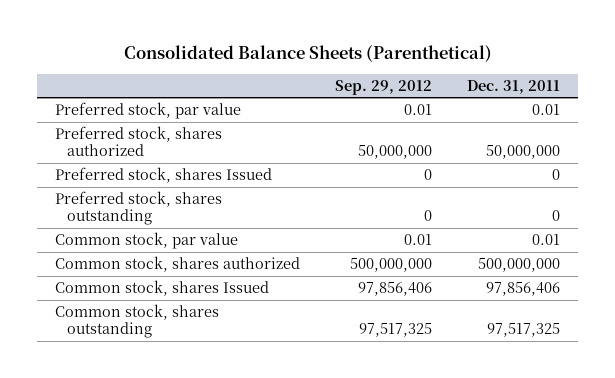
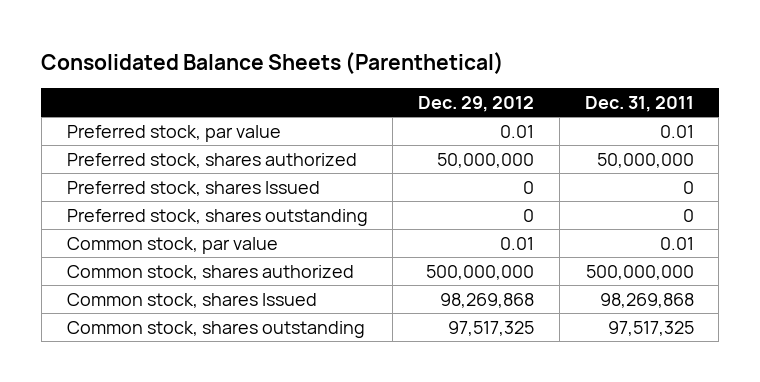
- | Sep. 29, 2012 | Dec. 31, 2011
+ | Dec. 29, 2012 | Dec. 31, 2011
- Common stock, shares Issued | 97,856,406 | 97,856,406
+ Common stock, shares Issued | 98,269,868 | 98,269,868

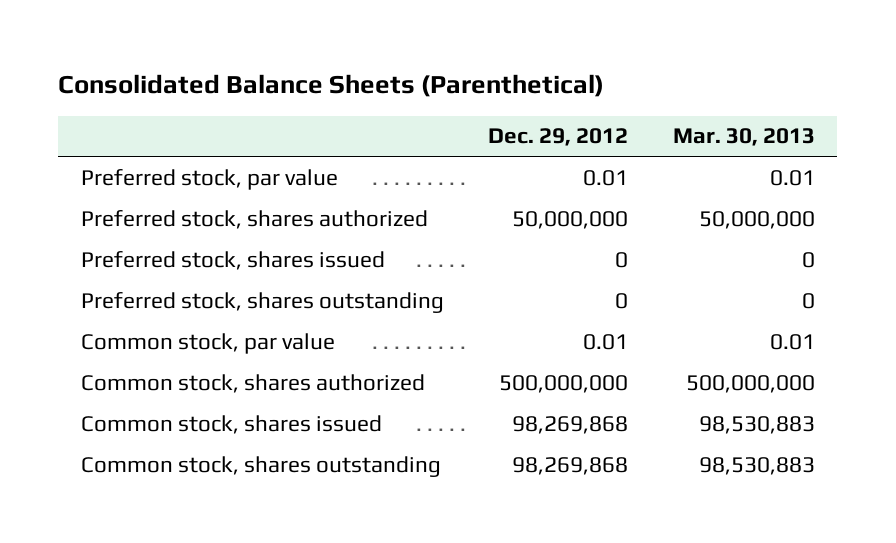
- | Dec. 29, 2012 | Dec. 31, 2011
+ | Dec. 29, 2012 | Mar. 30, 2013
- Preferred stock, shares Issued | 0 | 0
+ Preferred stock, shares issued | 0 | 0
- Common stock, shares Issued | 98,269,868 | 98,269,868
- Common stock, shares outstanding | 97,517,325 | 97,517,325
+ Common stock, shares issued | 98,269,868 | 98,530,883
+ Common stock, shares outstanding | 98,269,868 | 98,530,883

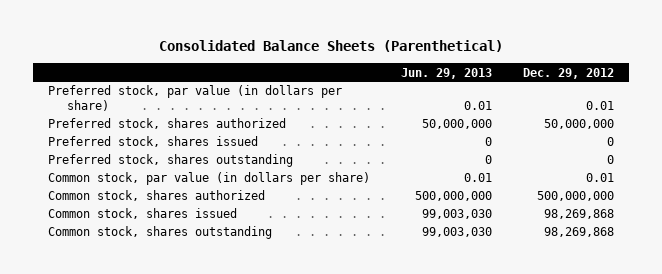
- | Dec. 29, 2012 | Mar. 30, 2013
+ | Jun. 29, 2013 | Dec. 29, 2012
- Preferred stock, par value | 0.01 | 0.01
+ Preferred stock, par value (in dollars per share) | 0.01 | 0.01
- Common stock, par value | 0.01 | 0.01
+ Common stock, par value (in dollars per share) | 0.01 | 0.01

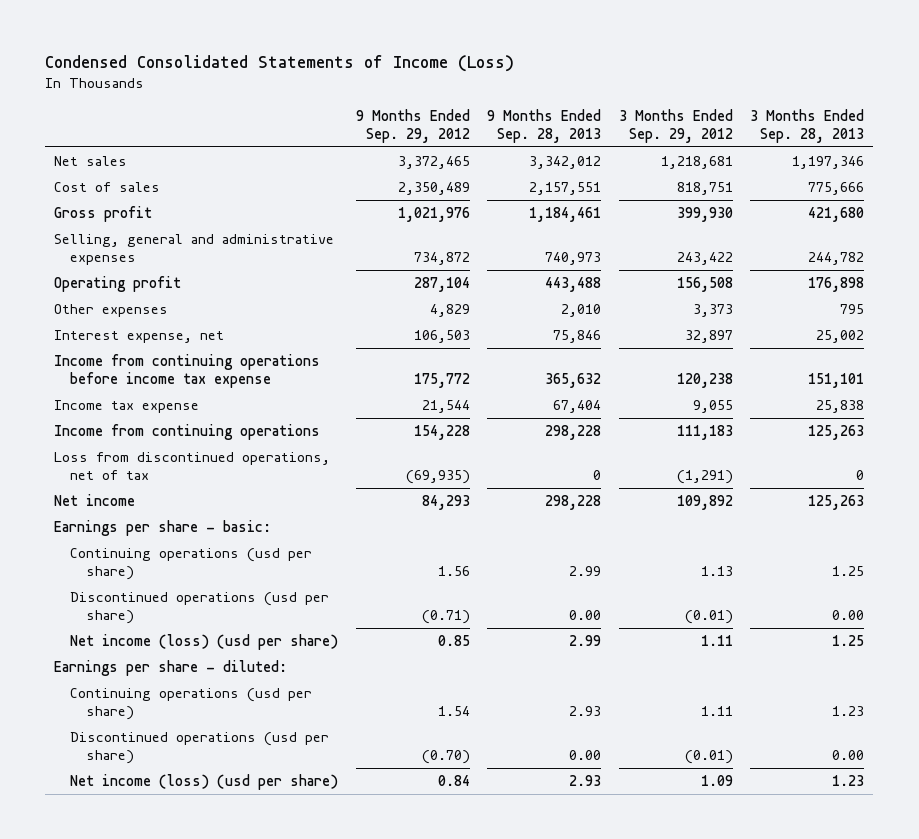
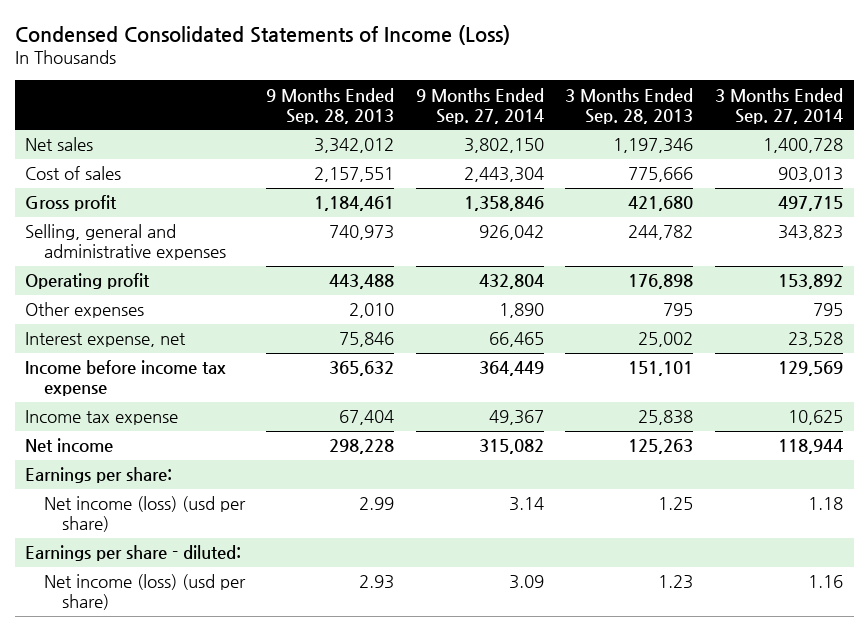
- | 9 Months Ended Sep. 29, 2012 | 9 Months Ended Sep. 28, 2013 | 3 Months Ended Sep. 29, 2012 | 3 Months Ended Sep. 28, 2013
+ | 9 Months Ended Sep. 28, 2013 | 9 Months Ended Sep. 27, 2014 | 3 Months Ended Sep. 28, 2013 | 3 Months Ended Sep. 27, 2014
- Income from continuing operations before income tax expense | 175,772 | 365,632 | 120,238 | 151,101
+ Income before income tax expense | 365,632 | 364,449 | 151,101 | 129,569
- Income from continuing operations | 154,228 | 298,228 | 111,183 | 125,263
- Loss from discontinued operations, net of tax | (69,935) | 0 | (1,291) | 0
- Earnings per share - basic:
- Continuing operations (usd per share) | 1.56 | 2.99 | 1.13 | 1.25
- Discontinued operations (usd per share) | (0.71) | 0.00 | (0.01) | 0.00
+ Earnings per share:
- Continuing operations (usd per share) | 1.54 | 2.93 | 1.11 | 1.23
- Discontinued operations (usd per share) | (0.70) | 0.00 | (0.01) | 0.00

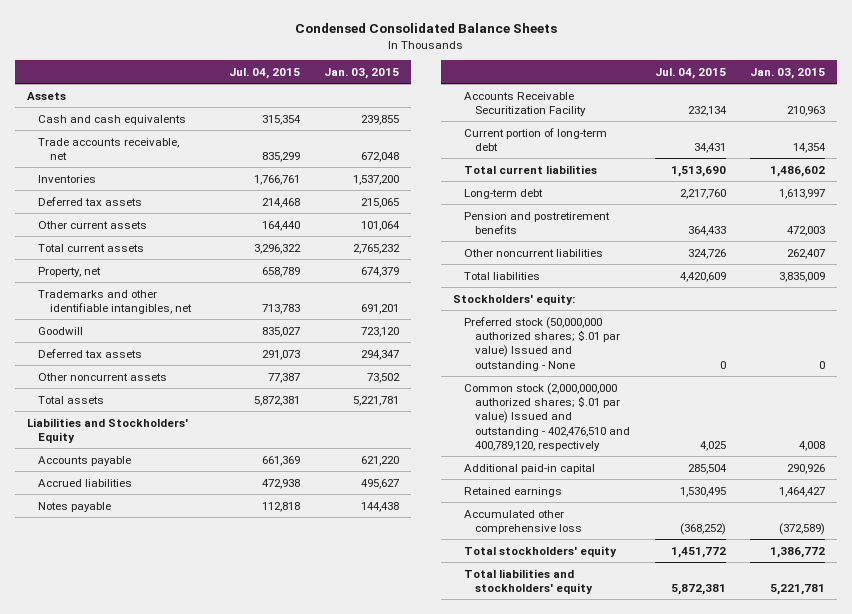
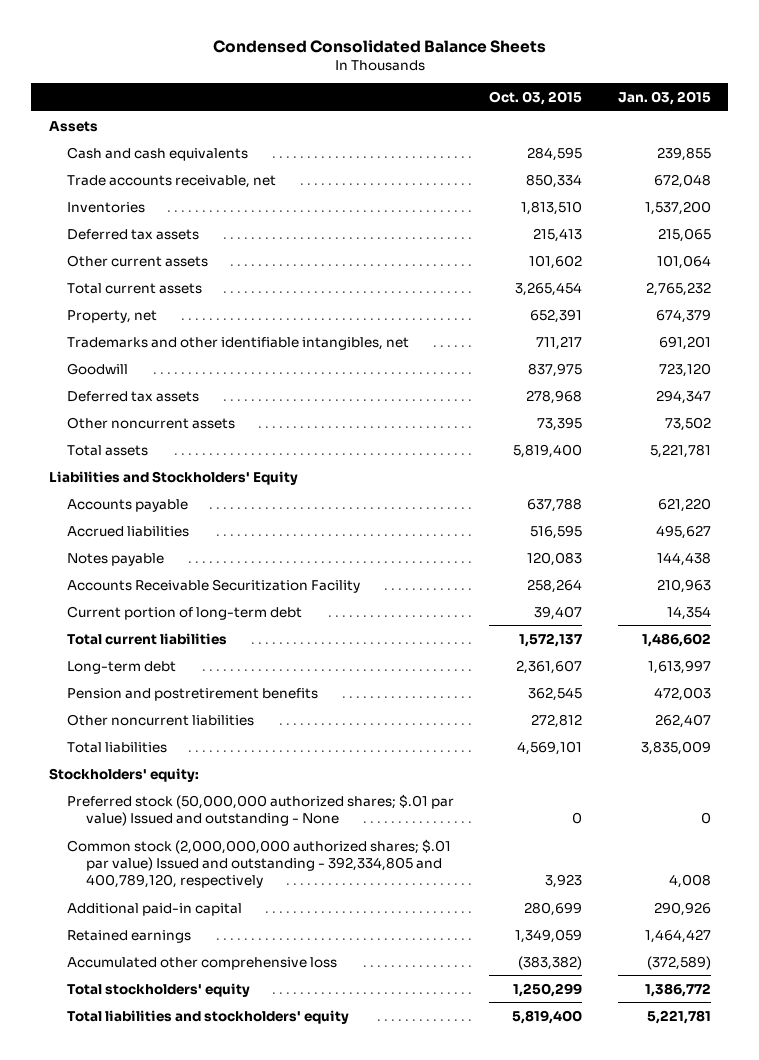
- | Jul. 04, 2015 | Jan. 03, 2015
+ | Oct. 03, 2015 | Jan. 03, 2015
- Common stock (2,000,000,000 authorized shares; $.01 par value) Issued and outstanding - 402,476,510 and 400,789,120, respectively | 4,025 | 4,008
+ Common stock (2,000,000,000 authorized shares; $.01 par value) Issued and outstanding - 392,334,805 and 400,789,120, respectively | 3,923 | 4,008

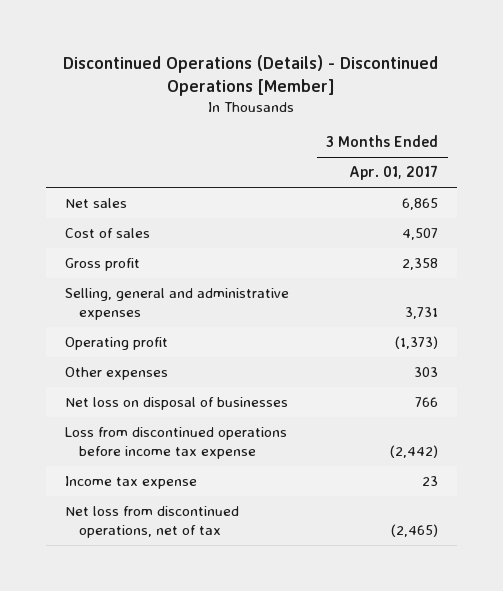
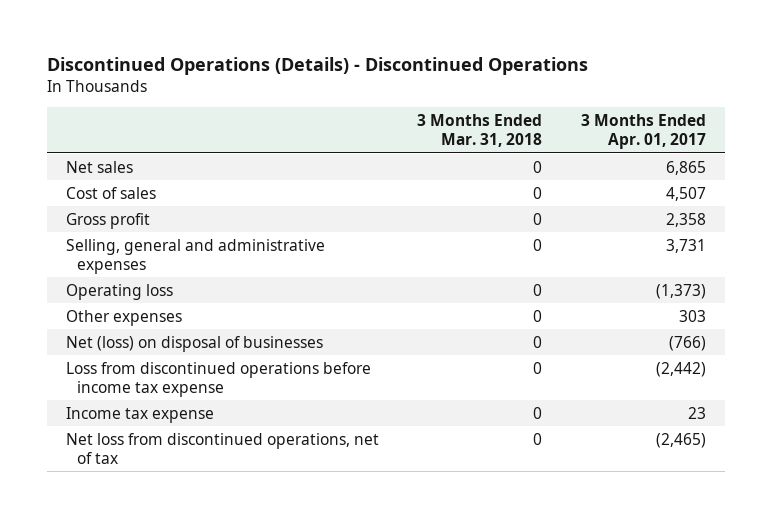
- Discontinued Operations (Details) - Discontinued Operations [Member]
+ Discontinued Operations (Details) - Discontinued Operations
- | 3 Months Ended Apr. 01, 2017
+ | 3 Months Ended Mar. 31, 2018 | 3 Months Ended Apr. 01, 2017
- Operating profit | (1,373)
+ Operating loss | 0 | (1,373)
- Net loss on disposal of businesses | 766
+ Net (loss) on disposal of businesses | 0 | (766)

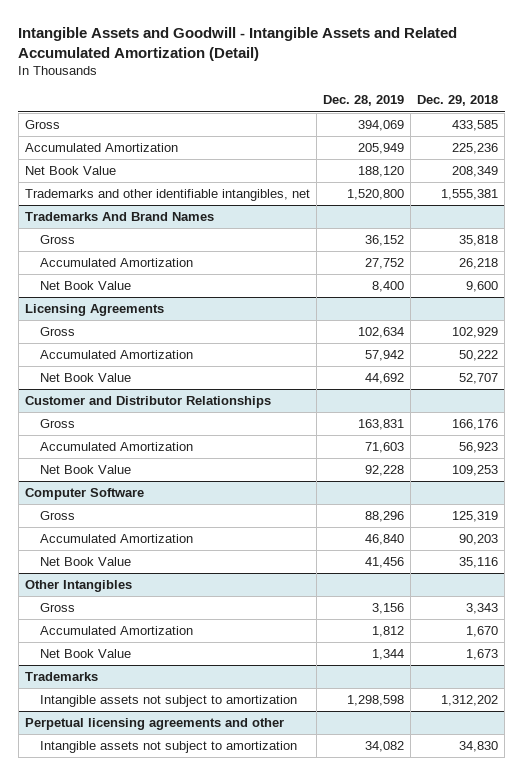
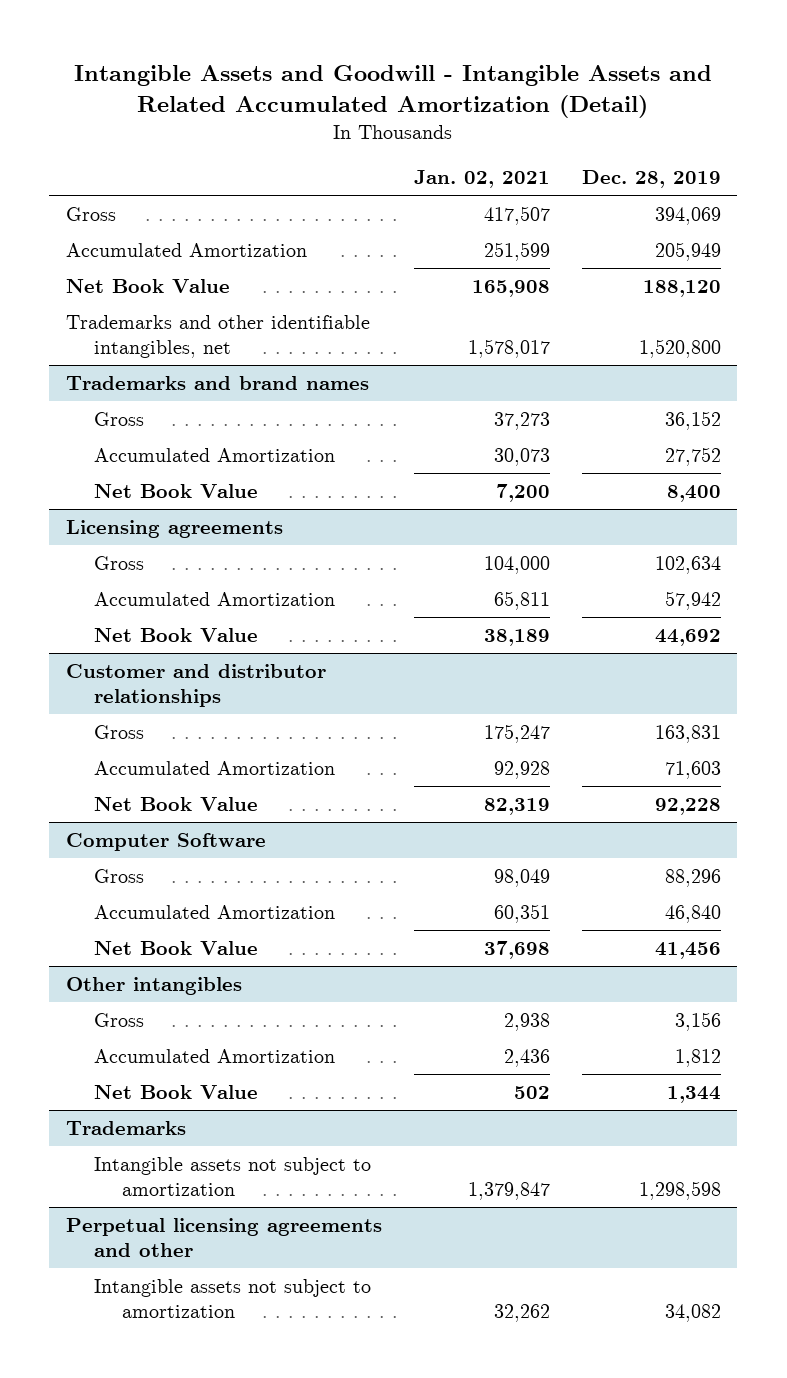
- | Dec. 28, 2019 | Dec. 29, 2018
+ | Jan. 02, 2021 | Dec. 28, 2019
- Trademarks And Brand Names
+ Trademarks and brand names
- Licensing Agreements
+ Licensing agreements
- Customer and Distributor Relationships
+ Customer and distributor relationships
- Other Intangibles
+ Other intangibles

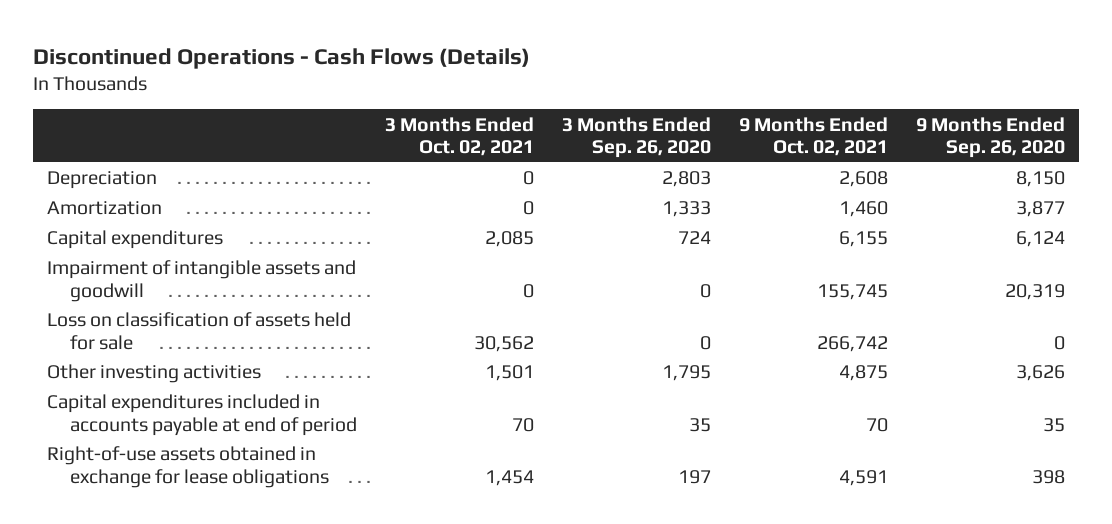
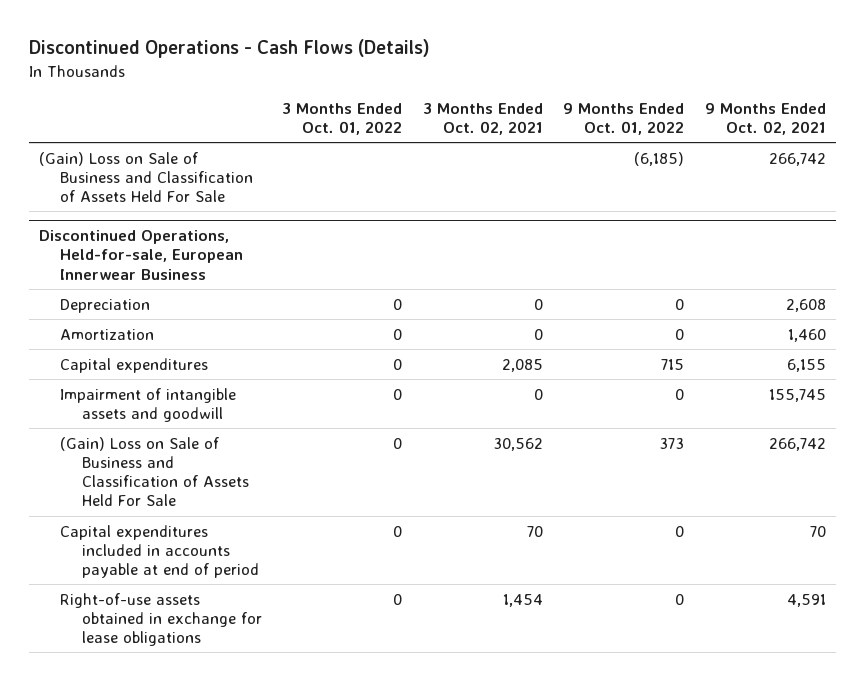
- | 3 Months Ended Oct. 02, 2021 | 3 Months Ended Sep. 26, 2020 | 9 Months Ended Oct. 02, 2021 | 9 Months Ended Sep. 26, 2020
+ | 3 Months Ended Oct. 01, 2022 | 3 Months Ended Oct. 02, 2021 | 9 Months Ended Oct. 01, 2022 | 9 Months Ended Oct. 02, 2021
+ (Gain) Loss on Sale of Business and Classification of Assets Held For Sale | | | (6,185) | 266,742
+ Discontinued Operations, Held-for-sale, European Innerwear Business
- Loss on classification of assets held for sale | 30,562 | 0 | 266,742 | 0
- Other investing activities | 1,501 | 1,795 | 4,875 | 3,626
+ (Gain) Loss on Sale of Business and Classification of Assets Held For Sale | 0 | 30,562 | 373 | 266,742

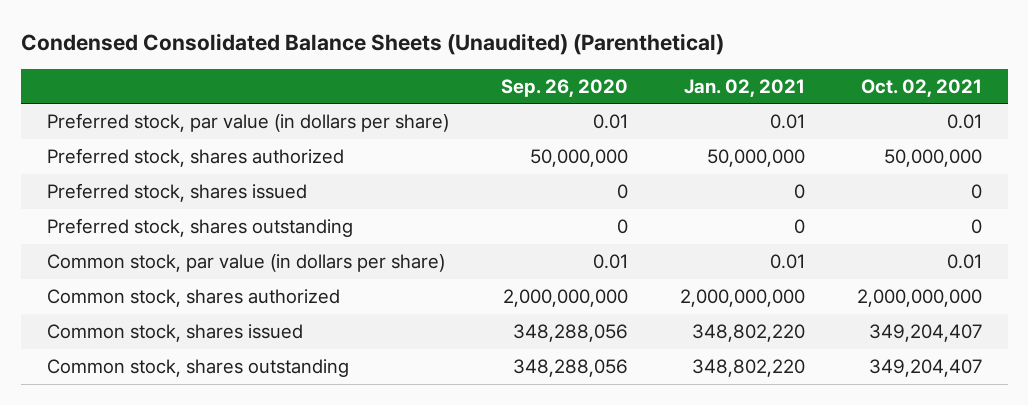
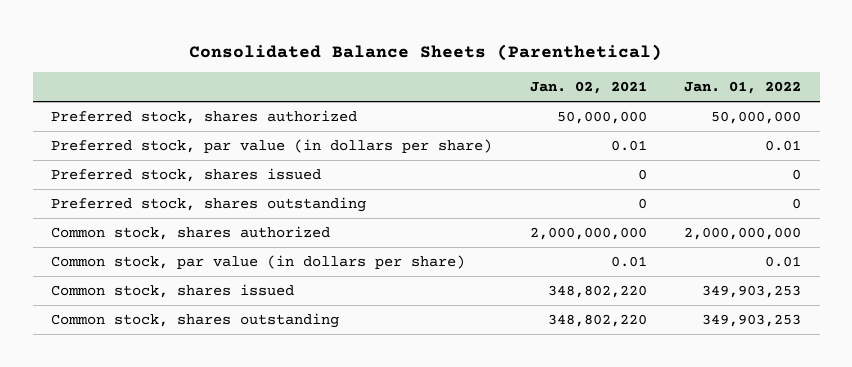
- Condensed Consolidated Balance Sheets (Unaudited) (Parenthetical)
+ Consolidated Balance Sheets (Parenthetical)
- | Sep. 26, 2020 | Jan. 02, 2021 | Oct. 02, 2021
+ | Jan. 02, 2021 | Jan. 01, 2022
moved down: Preferred stock, par value (in dollars per share) | 0.01 | 0.01
moved down: Common stock, par value (in dollars per share) | 0.01 | 0.01

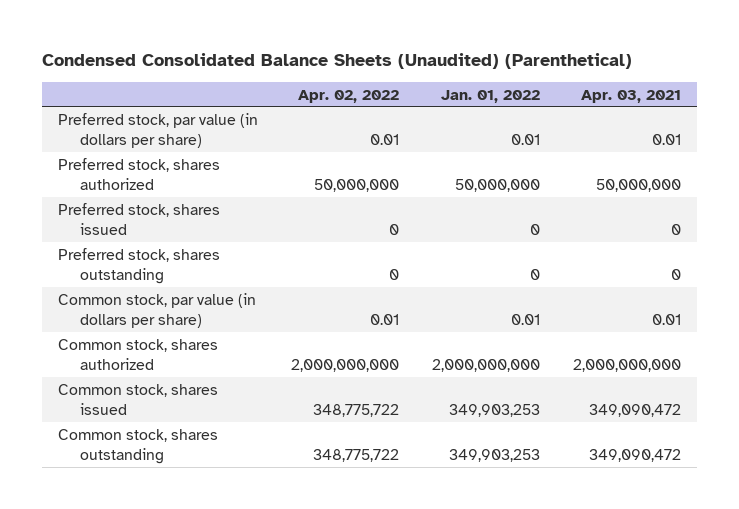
- Consolidated Balance Sheets (Parenthetical)
+ Condensed Consolidated Balance Sheets (Unaudited) (Parenthetical)
- | Jan. 02, 2021 | Jan. 01, 2022
+ | Apr. 02, 2022 | Jan. 01, 2022 | Apr. 03, 2021
moved down: Preferred stock, shares authorized | 50,000,000 | 50,000,000 | 50,000,000
moved down: Common stock, shares authorized | 2,000,000,000 | 2,000,000,000 | 2,000,000,000

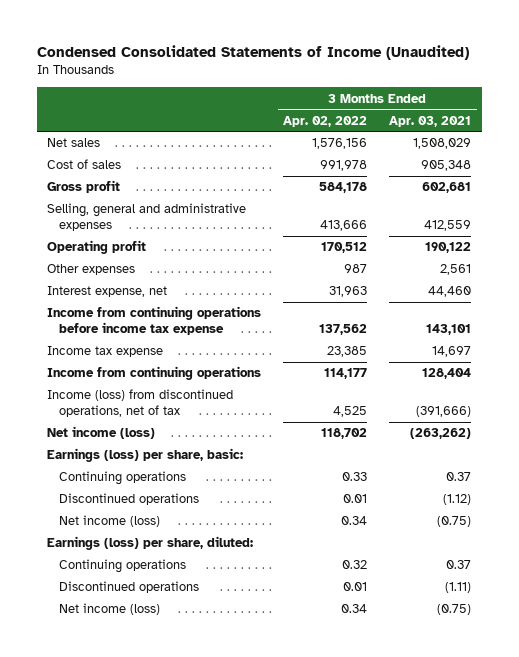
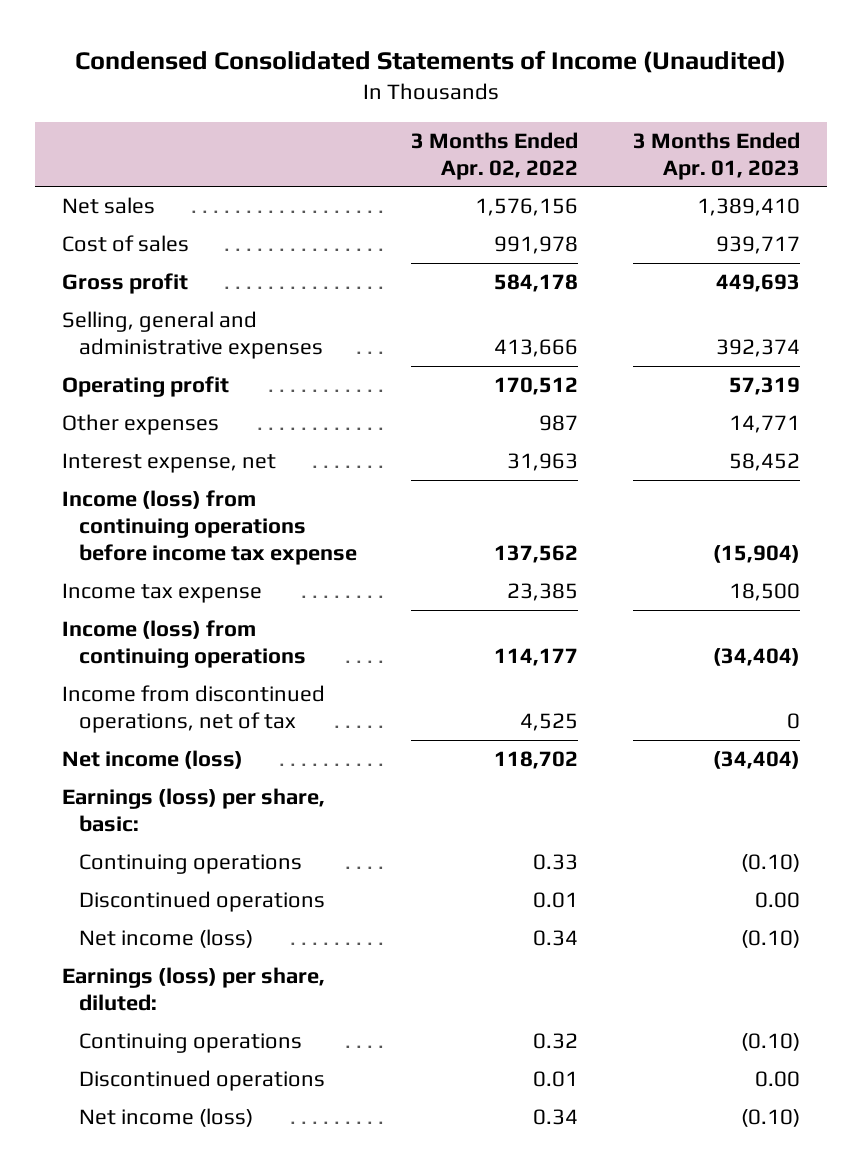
- | 3 Months Ended Apr. 02, 2022 | 3 Months Ended Apr. 03, 2021
+ | 3 Months Ended Apr. 02, 2022 | 3 Months Ended Apr. 01, 2023
- Income from continuing operations before income tax expense | 137,562 | 143,101
+ Income (loss) from continuing operations before income tax expense | 137,562 | (15,904)
- Income from continuing operations | 114,177 | 128,404
- Income (loss) from discontinued operations, net of tax | 4,525 | (391,666)
+ Income (loss) from continuing operations | 114,177 | (34,404)
+ Income from discontinued operations, net of tax | 4,525 | 0

